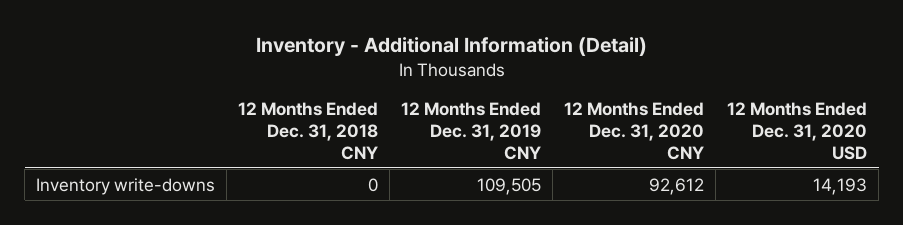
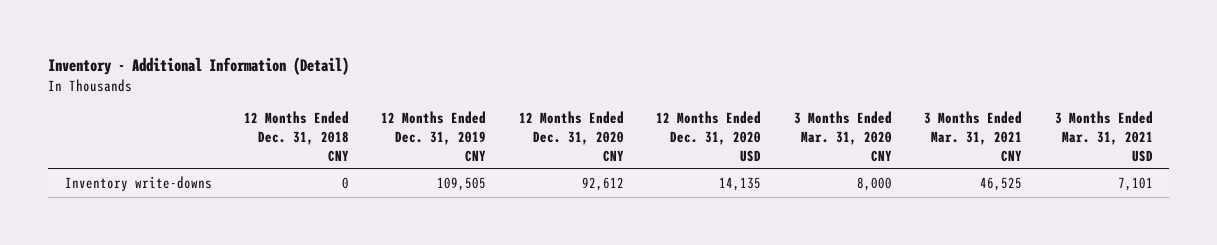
- | 12 Months Ended Dec. 31, 2018 CNY | 12 Months Ended Dec. 31, 2019 CNY | 12 Months Ended Dec. 31, 2020 CNY | 12 Months Ended Dec. 31, 2020 USD
+ | 12 Months Ended Dec. 31, 2018 CNY | 12 Months Ended Dec. 31, 2019 CNY | 12 Months Ended Dec. 31, 2020 CNY | 12 Months Ended Dec. 31, 2020 USD | 3 Months Ended Mar. 31, 2020 CNY | 3 Months Ended Mar. 31, 2021 CNY | 3 Months Ended Mar. 31, 2021 USD
- Inventory write-downs | 0 | 109,505 | 92,612 | 14,193
+ Inventory write-downs | 0 | 109,505 | 92,612 | 14,135 | 8,000 | 46,525 | 7,101

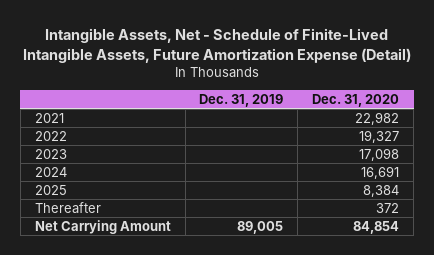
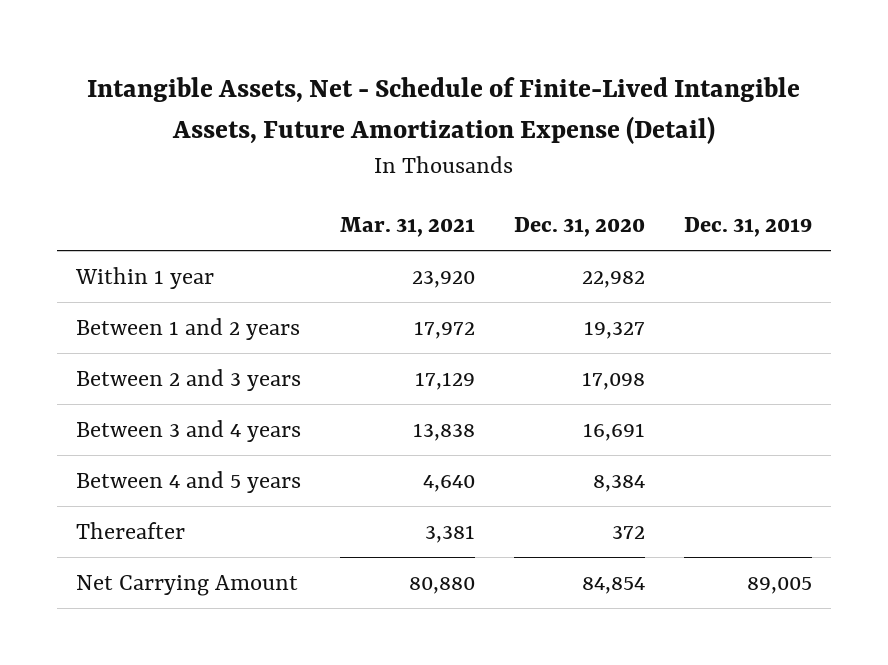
- | Dec. 31, 2019 | Dec. 31, 2020
+ | Mar. 31, 2021 | Dec. 31, 2020 | Dec. 31, 2019
- 2021 | | 22,982
- 2022 | | 19,327
- 2023 | | 17,098
- 2024 | | 16,691
- 2025 | | 8,384
+ Within 1 year | 23,920 | 22,982 |
+ Between 1 and 2 years | 17,972 | 19,327 |
+ Between 2 and 3 years | 17,129 | 17,098 |
+ Between 3 and 4 years | 13,838 | 16,691 |
+ Between 4 and 5 years | 4,640 | 8,384 |

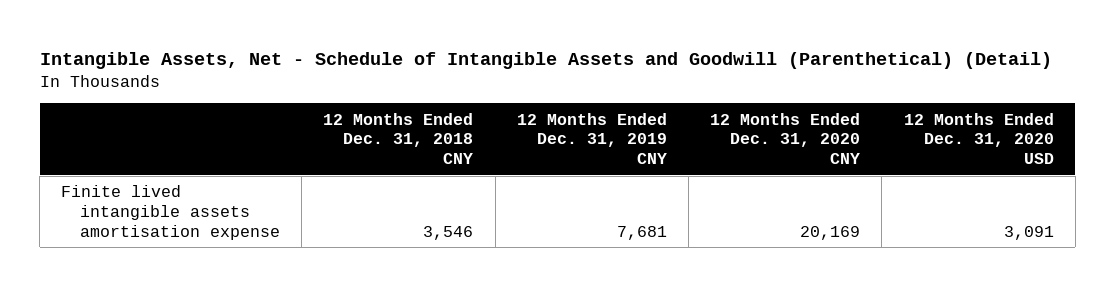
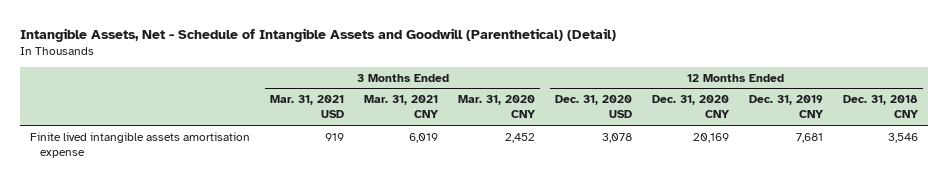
- | 12 Months Ended Dec. 31, 2018 CNY | 12 Months Ended Dec. 31, 2019 CNY | 12 Months Ended Dec. 31, 2020 CNY | 12 Months Ended Dec. 31, 2020 USD
+ | 3 Months Ended Mar. 31, 2021 USD | 3 Months Ended Mar. 31, 2021 CNY | 3 Months Ended Mar. 31, 2020 CNY | 12 Months Ended Dec. 31, 2020 USD | 12 Months Ended Dec. 31, 2020 CNY | 12 Months Ended Dec. 31, 2019 CNY | 12 Months Ended Dec. 31, 2018 CNY
- Finite lived intangible assets amortisation expense | 3,546 | 7,681 | 20,169 | 3,091
+ Finite lived intangible assets amortisation expense | 919 | 6,019 | 2,452 | 3,078 | 20,169 | 7,681 | 3,546

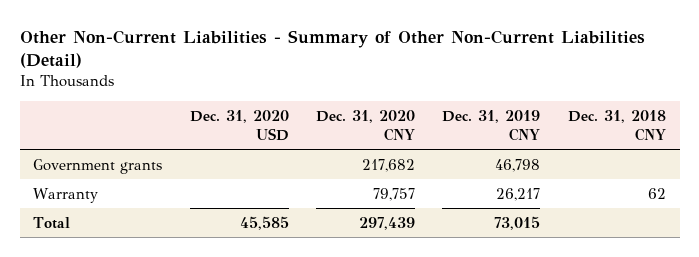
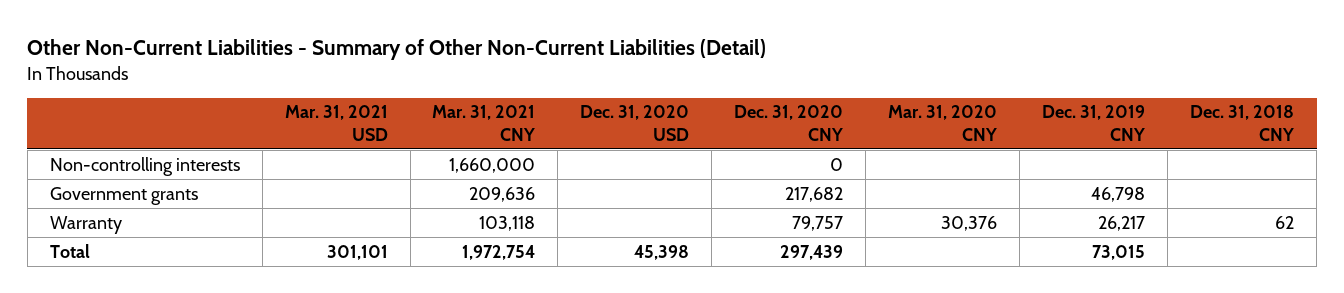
- | Dec. 31, 2020 USD | Dec. 31, 2020 CNY | Dec. 31, 2019 CNY | Dec. 31, 2018 CNY
+ | Mar. 31, 2021 USD | Mar. 31, 2021 CNY | Dec. 31, 2020 USD | Dec. 31, 2020 CNY | Mar. 31, 2020 CNY | Dec. 31, 2019 CNY | Dec. 31, 2018 CNY
+ Non-controlling interests | | 1,660,000 | | 0 | | |
- Total | 45,585 | 297,439 | 73,015 |
+ Total | 301,101 | 1,972,754 | 45,398 | 297,439 | | 73,015 |

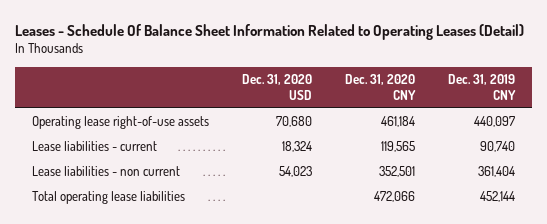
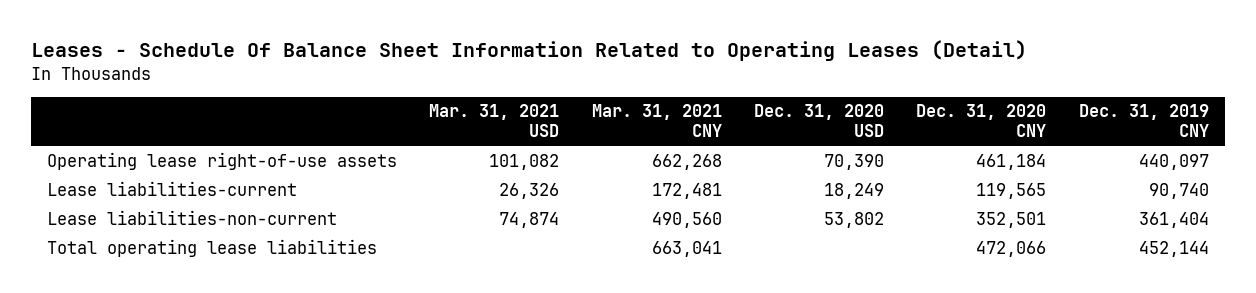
- | Dec. 31, 2020 USD | Dec. 31, 2020 CNY | Dec. 31, 2019 CNY
+ | Mar. 31, 2021 USD | Mar. 31, 2021 CNY | Dec. 31, 2020 USD | Dec. 31, 2020 CNY | Dec. 31, 2019 CNY
- Operating lease right-of-use assets | 70,680 | 461,184 | 440,097
- Lease liabilities - current | 18,324 | 119,565 | 90,740
- Lease liabilities - non current | 54,023 | 352,501 | 361,404
+ Operating lease right-of-use assets | 101,082 | 662,268 | 70,390 | 461,184 | 440,097
+ Lease liabilities-current | 26,326 | 172,481 | 18,249 | 119,565 | 90,740
+ Lease liabilities-non-current | 74,874 | 490,560 | 53,802 | 352,501 | 361,404

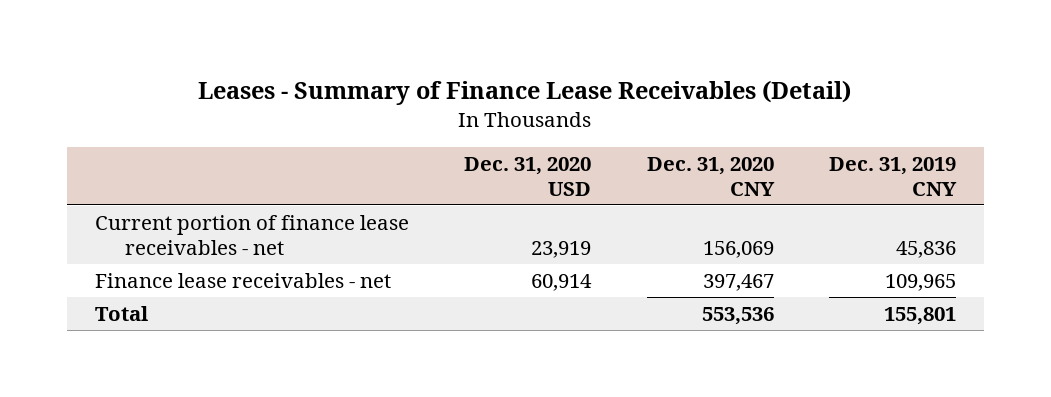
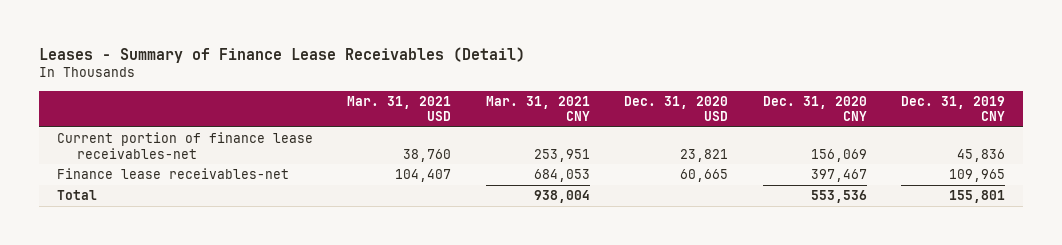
- | Dec. 31, 2020 USD | Dec. 31, 2020 CNY | Dec. 31, 2019 CNY
+ | Mar. 31, 2021 USD | Mar. 31, 2021 CNY | Dec. 31, 2020 USD | Dec. 31, 2020 CNY | Dec. 31, 2019 CNY
- Current portion of finance lease receivables - net | 23,919 | 156,069 | 45,836
- Finance lease receivables - net | 60,914 | 397,467 | 109,965
+ Current portion of finance lease receivables-net | 38,760 | 253,951 | 23,821 | 156,069 | 45,836
+ Finance lease receivables-net | 104,407 | 684,053 | 60,665 | 397,467 | 109,965

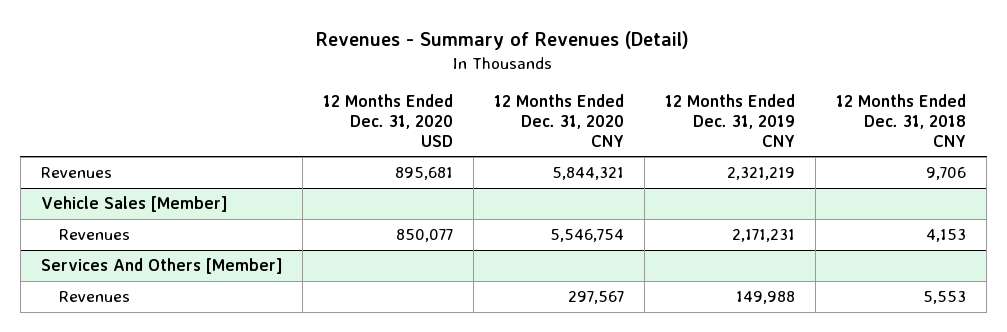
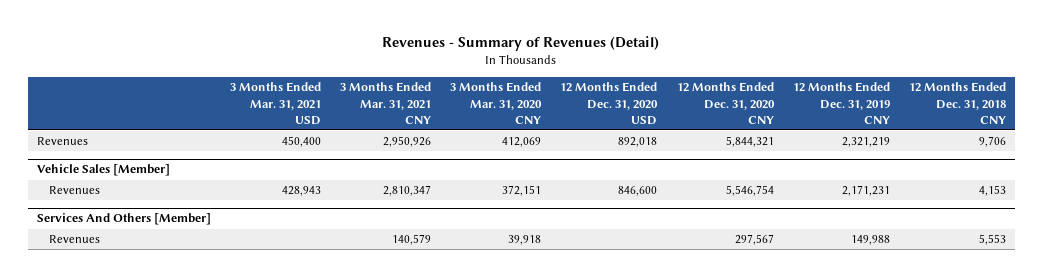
- | 12 Months Ended Dec. 31, 2020 USD | 12 Months Ended Dec. 31, 2020 CNY | 12 Months Ended Dec. 31, 2019 CNY | 12 Months Ended Dec. 31, 2018 CNY
+ | 3 Months Ended Mar. 31, 2021 USD | 3 Months Ended Mar. 31, 2021 CNY | 3 Months Ended Mar. 31, 2020 CNY | 12 Months Ended Dec. 31, 2020 USD | 12 Months Ended Dec. 31, 2020 CNY | 12 Months Ended Dec. 31, 2019 CNY | 12 Months Ended Dec. 31, 2018 CNY
- Revenues | 895,681 | 5,844,321 | 2,321,219 | 9,706
+ Revenues | 450,400 | 2,950,926 | 412,069 | 892,018 | 5,844,321 | 2,321,219 | 9,706
@ Vehicle Sales [Member]
- Revenues | 850,077 | 5,546,754 | 2,171,231 | 4,153
+ Revenues | 428,943 | 2,810,347 | 372,151 | 846,600 | 5,546,754 | 2,171,231 | 4,153

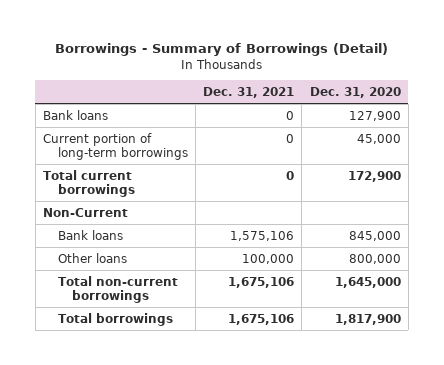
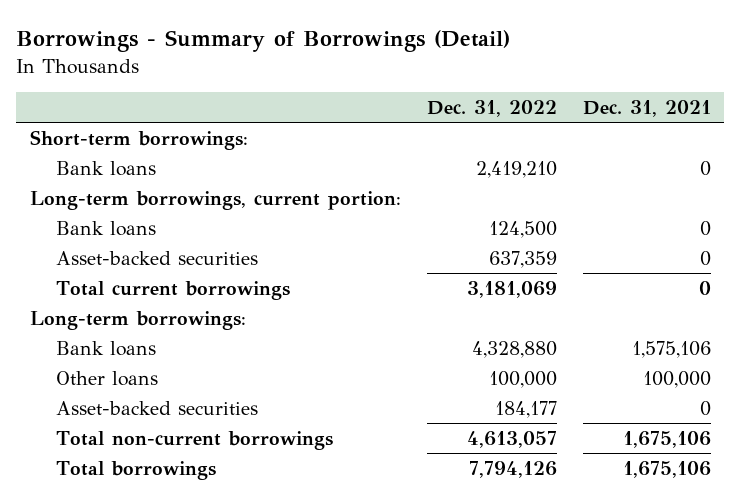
- | Dec. 31, 2021 | Dec. 31, 2020
+ | Dec. 31, 2022 | Dec. 31, 2021
+ Short-term borrowings:
- Current portion of long-term borrowings | 0 | 45,000
+ Long-term borrowings, current portion:
+ Bank loans | 124,500 | 0
+ Asset-backed securities | 637,359 | 0
- Non-Current
+ Long-term borrowings:
+ Asset-backed securities | 184,177 | 0

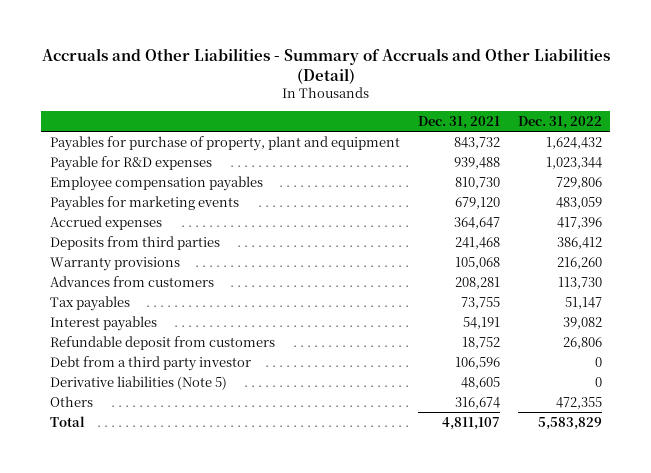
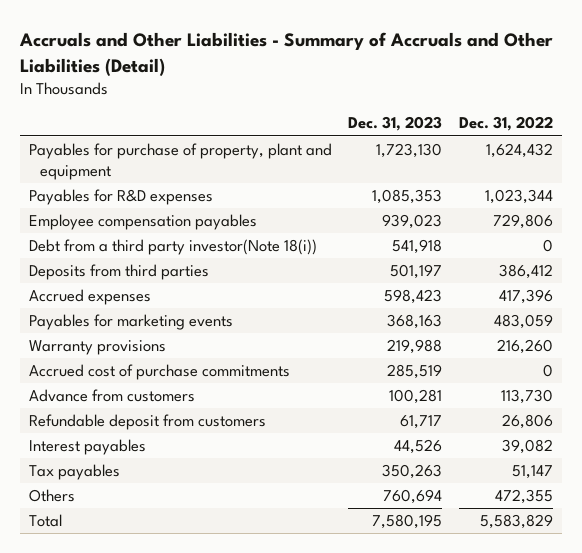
- | Dec. 31, 2021 | Dec. 31, 2022
+ | Dec. 31, 2023 | Dec. 31, 2022
- Payable for R&D expenses | 939,488 | 1,023,344
+ Payables for R&D expenses | 1,085,353 | 1,023,344
+ Debt from a third party investor(Note 18(i)) | 541,918 | 0
moved down: Accrued expenses | 598,423 | 417,396
moved down: Payables for marketing events | 368,163 | 483,059
- Advances from customers | 208,281 | 113,730
+ Accrued cost of purchase commitments | 285,519 | 0
+ Advance from customers | 100,281 | 113,730
- Debt from a third party investor | 106,596 | 0
- Derivative liabilities (Note 5) | 48,605 | 0
moved down: Interest payables | 44,526 | 39,082
moved down: Tax payables | 350,263 | 51,147

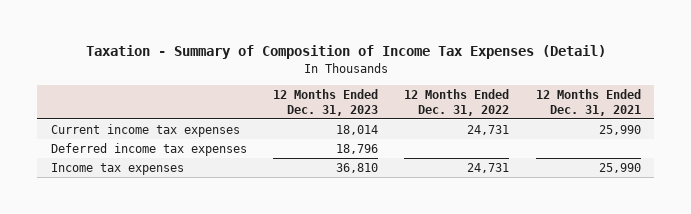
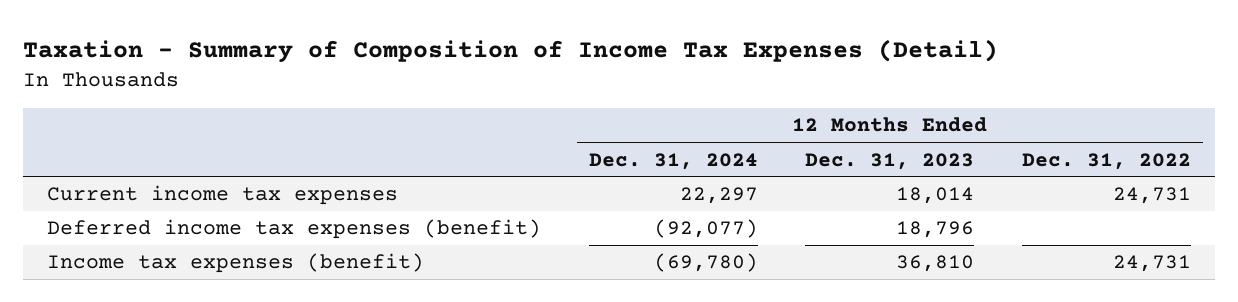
- | 12 Months Ended Dec. 31, 2023 | 12 Months Ended Dec. 31, 2022 | 12 Months Ended Dec. 31, 2021
+ | 12 Months Ended Dec. 31, 2024 | 12 Months Ended Dec. 31, 2023 | 12 Months Ended Dec. 31, 2022
- Deferred income tax expenses | 18,796 | |
- Income tax expenses | 36,810 | 24,731 | 25,990
+ Deferred income tax expenses (benefit) | (92,077) | 18,796 |
+ Income tax expenses (benefit) | (69,780) | 36,810 | 24,731

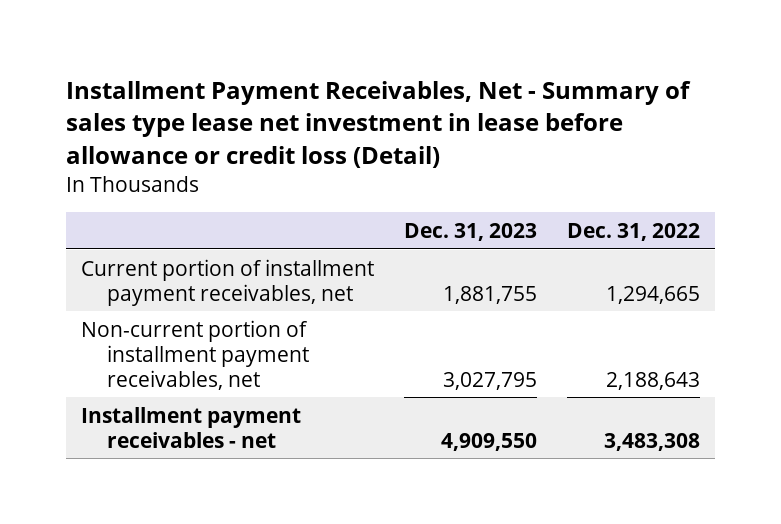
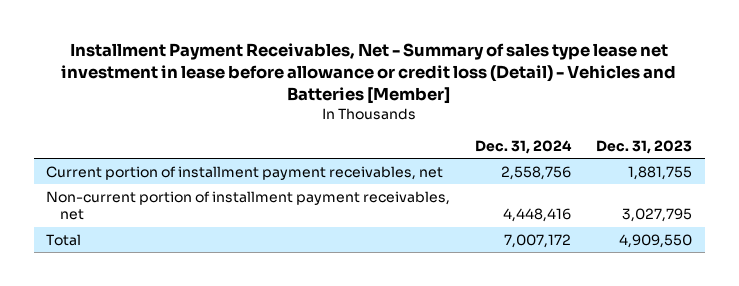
- Installment Payment Receivables, Net - Summary of sales type lease net investment in lease before allowance or credit loss (Detail)
+ Installment Payment Receivables, Net - Summary of sales type lease net investment in lease before allowance or credit loss (Detail) - Vehicles and Batteries [Member]
- | Dec. 31, 2023 | Dec. 31, 2022
+ | Dec. 31, 2024 | Dec. 31, 2023
- Installment payment receivables - net | 4,909,550 | 3,483,308
+ Total | 7,007,172 | 4,909,550

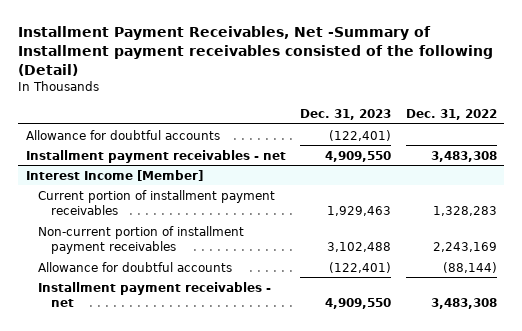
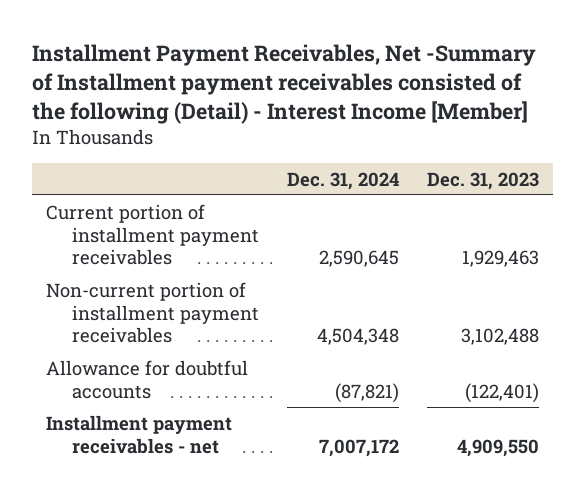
- Installment Payment Receivables, Net -Summary of Installment payment receivables consisted of the following (Detail)
+ Installment Payment Receivables, Net -Summary of Installment payment receivables consisted of the following (Detail) - Interest Income [Member]
- | Dec. 31, 2023 | Dec. 31, 2022
+ | Dec. 31, 2024 | Dec. 31, 2023
- Allowance for doubtful accounts | (122,401) |
- Installment payment receivables - net | 4,909,550 | 3,483,308
- Interest Income [Member]

